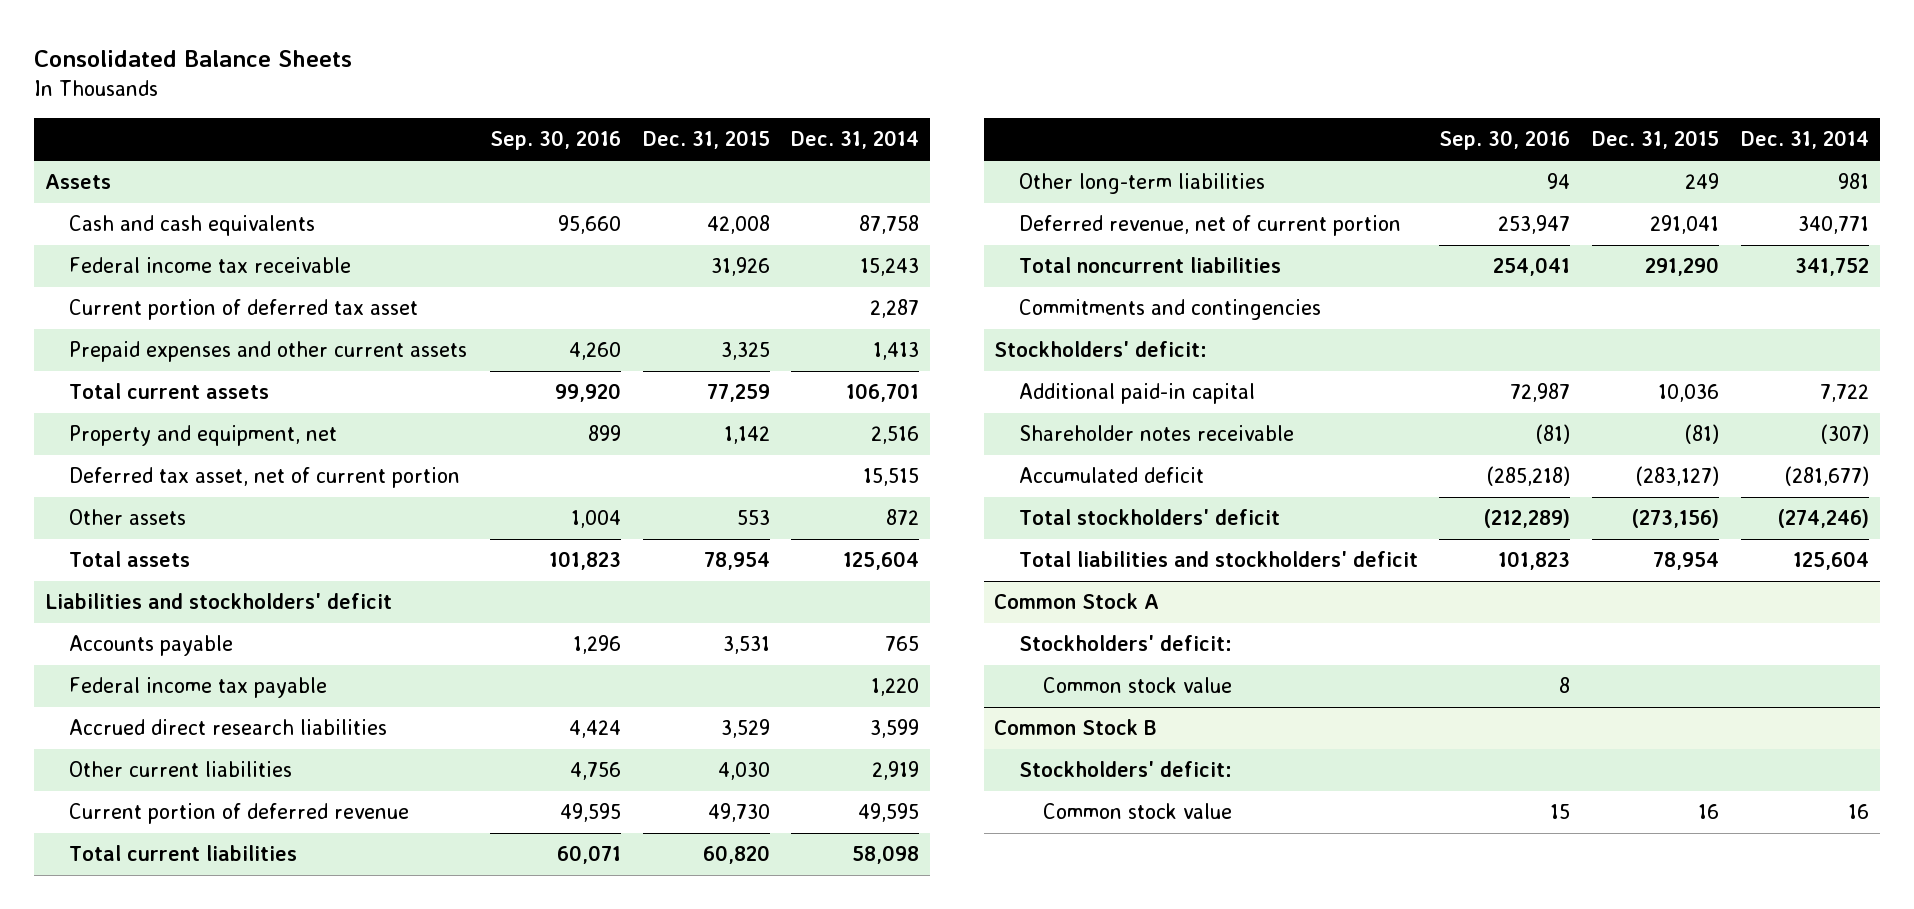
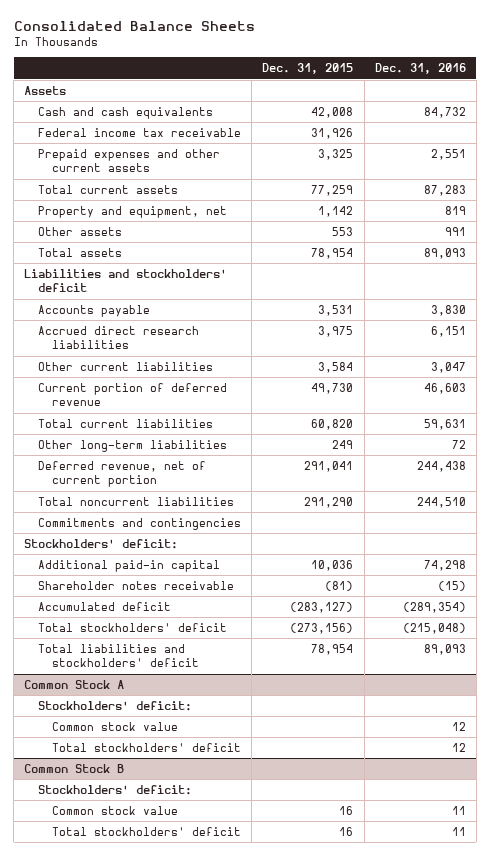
- | Sep. 30, 2016 | Dec. 31, 2015 | Dec. 31, 2014
+ | Dec. 31, 2015 | Dec. 31, 2016
- Current portion of deferred tax asset | | | 2,287
- Deferred tax asset, net of current portion | | | 15,515
- Federal income tax payable | | | 1,220
- Accrued direct research liabilities | 4,424 | 3,529 | 3,599
- Other current liabilities | 4,756 | 4,030 | 2,919
+ Accrued direct research liabilities | 3,975 | 6,151
+ Other current liabilities | 3,584 | 3,047
@ Common Stock A
+ Total stockholders' deficit | | 12
@ Common Stock B
+ Total stockholders' deficit | 16 | 11

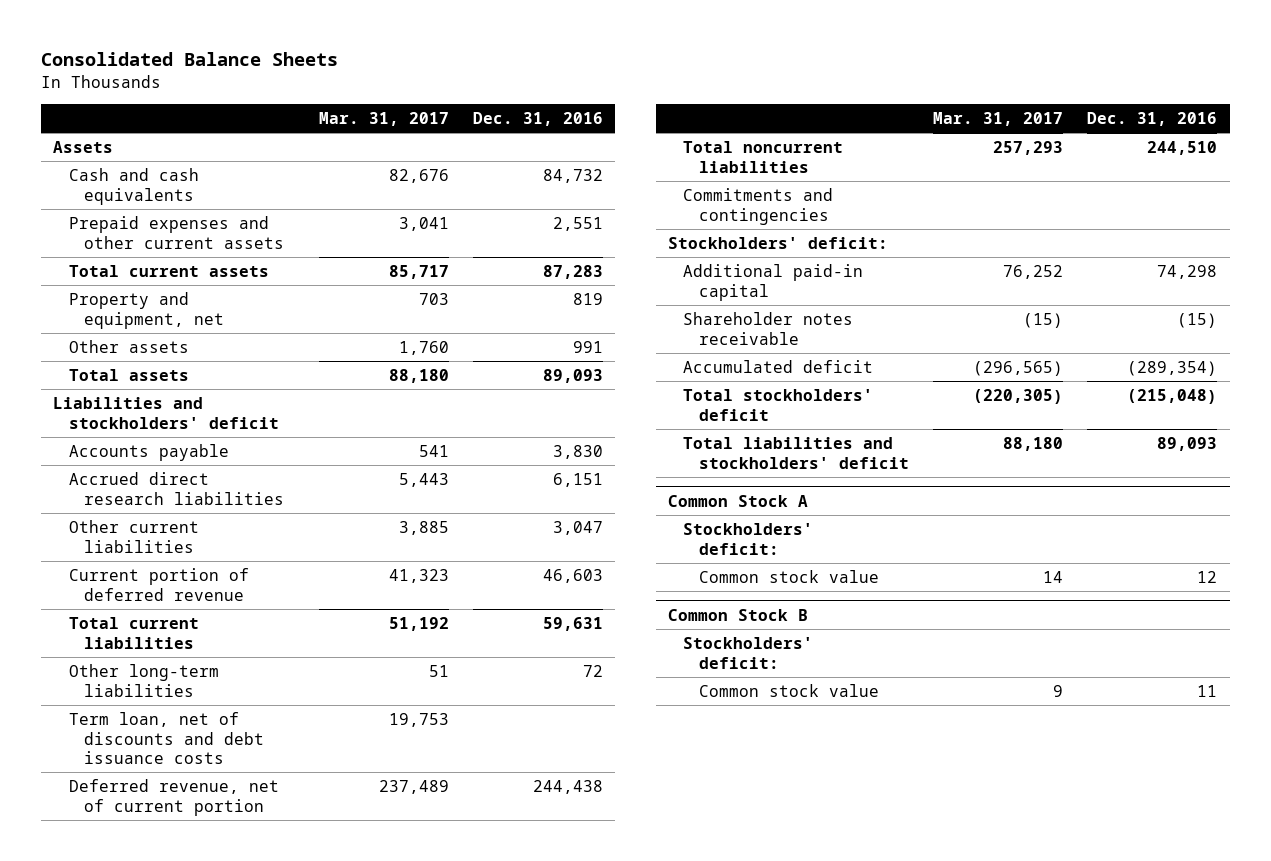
- | Dec. 31, 2015 | Dec. 31, 2016
+ | Mar. 31, 2017 | Dec. 31, 2016
- Federal income tax receivable | 31,926 |
+ Term loan, net of discounts and debt issuance costs | 19,753 |
@ Common Stock A
- Total stockholders' deficit | | 12
@ Common Stock B
- Total stockholders' deficit | 16 | 11

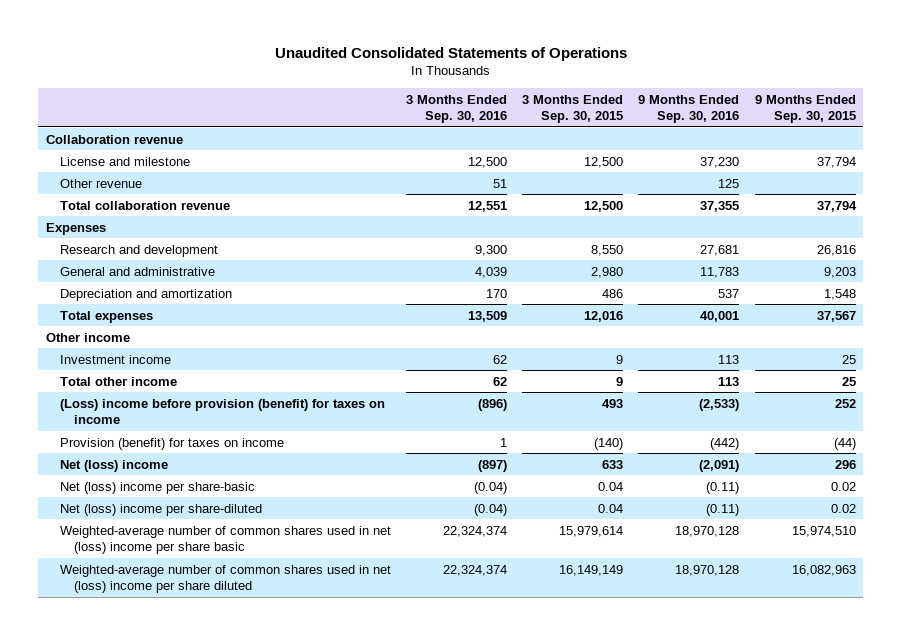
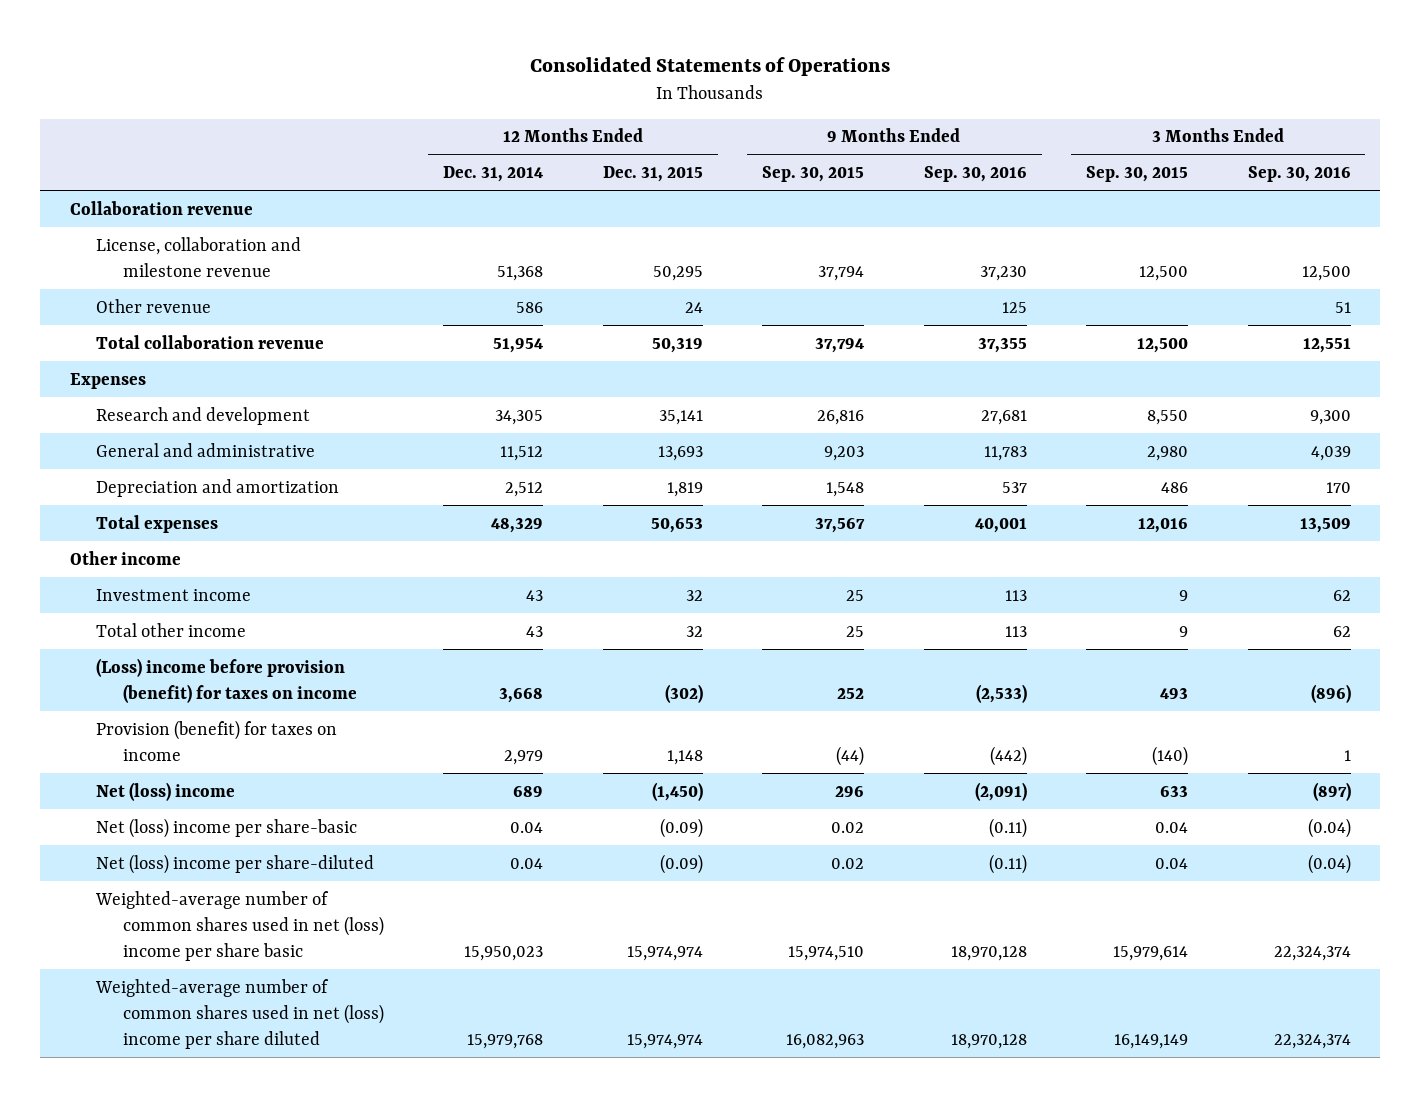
- Unaudited Consolidated Statements of Operations
+ Consolidated Statements of Operations
- | 3 Months Ended Sep. 30, 2016 | 3 Months Ended Sep. 30, 2015 | 9 Months Ended Sep. 30, 2016 | 9 Months Ended Sep. 30, 2015
+ | 12 Months Ended Dec. 31, 2014 | 12 Months Ended Dec. 31, 2015 | 9 Months Ended Sep. 30, 2015 | 9 Months Ended Sep. 30, 2016 | 3 Months Ended Sep. 30, 2015 | 3 Months Ended Sep. 30, 2016
- License and milestone | 12,500 | 12,500 | 37,230 | 37,794
+ License, collaboration and milestone revenue | 51,368 | 50,295 | 37,794 | 37,230 | 12,500 | 12,500

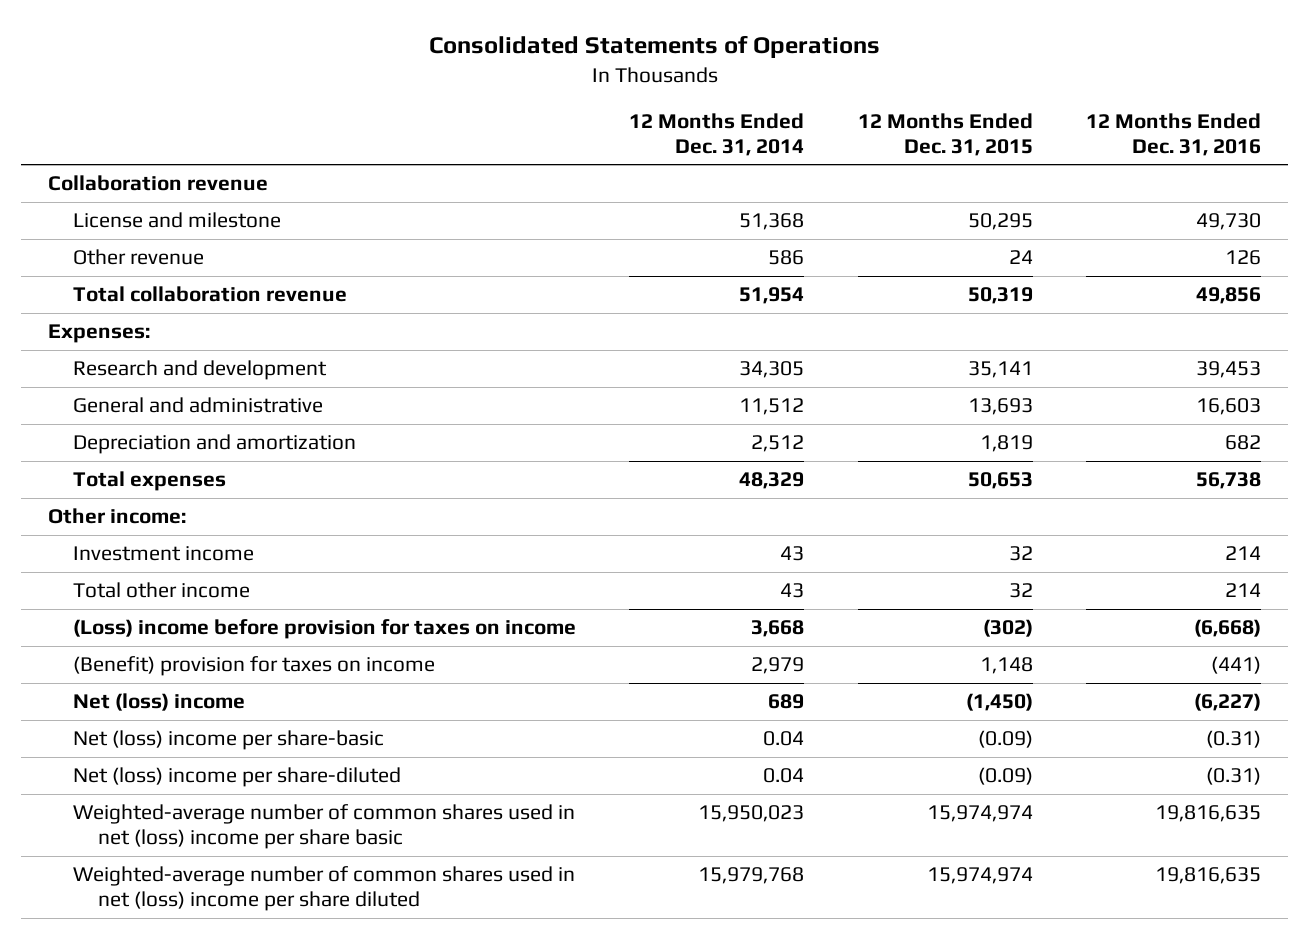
- | 12 Months Ended Dec. 31, 2014 | 12 Months Ended Dec. 31, 2015 | 9 Months Ended Sep. 30, 2015 | 9 Months Ended Sep. 30, 2016 | 3 Months Ended Sep. 30, 2015 | 3 Months Ended Sep. 30, 2016
+ | 12 Months Ended Dec. 31, 2014 | 12 Months Ended Dec. 31, 2015 | 12 Months Ended Dec. 31, 2016
- License, collaboration and milestone revenue | 51,368 | 50,295 | 37,794 | 37,230 | 12,500 | 12,500
+ License and milestone | 51,368 | 50,295 | 49,730
- Expenses
+ Expenses:
- Other income
+ Other income:
- (Loss) income before provision (benefit) for taxes on income | 3,668 | (302) | 252 | (2,533) | 493 | (896)
- Provision (benefit) for taxes on income | 2,979 | 1,148 | (44) | (442) | (140) | 1
+ (Loss) income before provision for taxes on income | 3,668 | (302) | (6,668)
+ (Benefit) provision for taxes on income | 2,979 | 1,148 | (441)

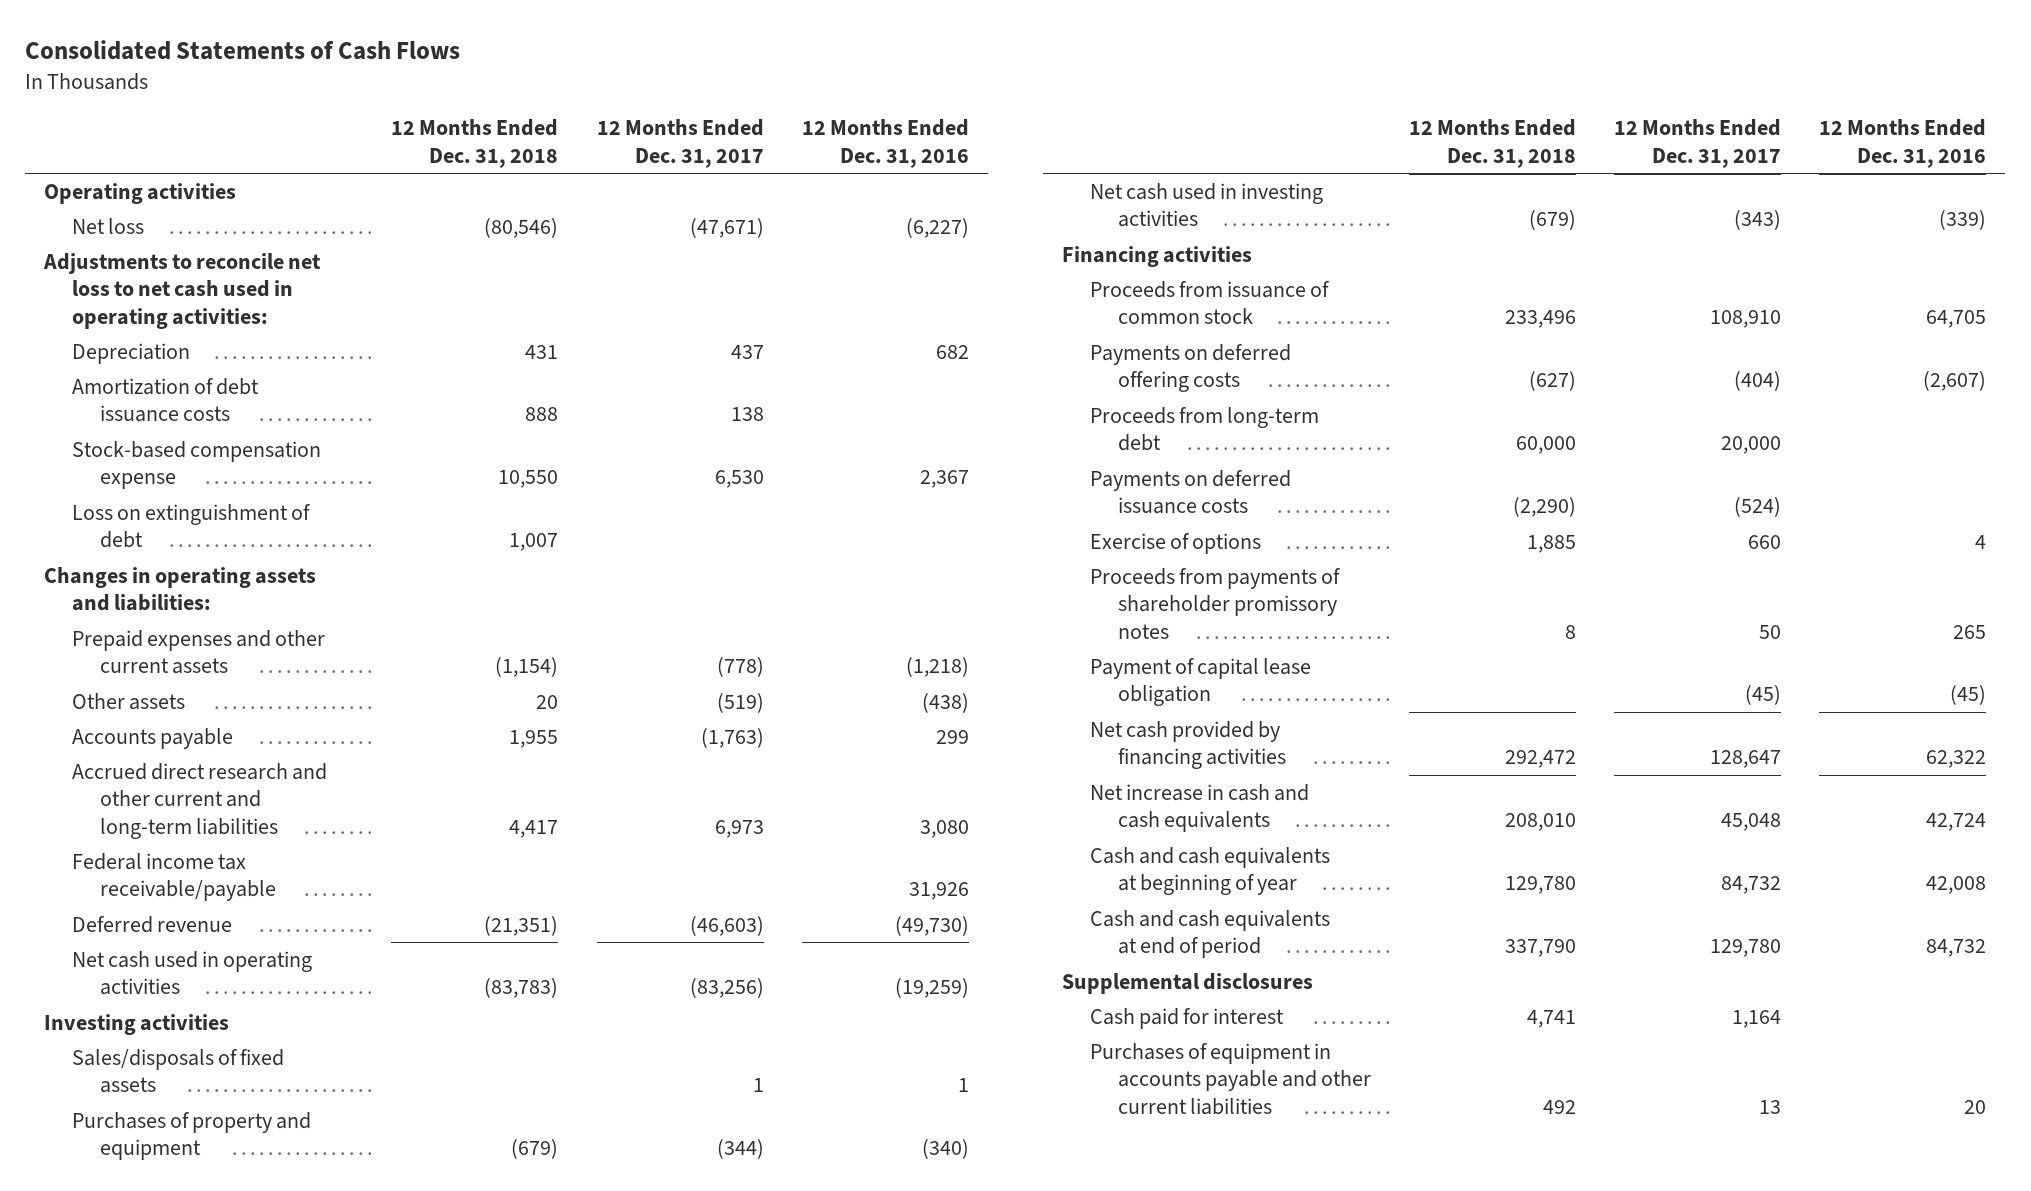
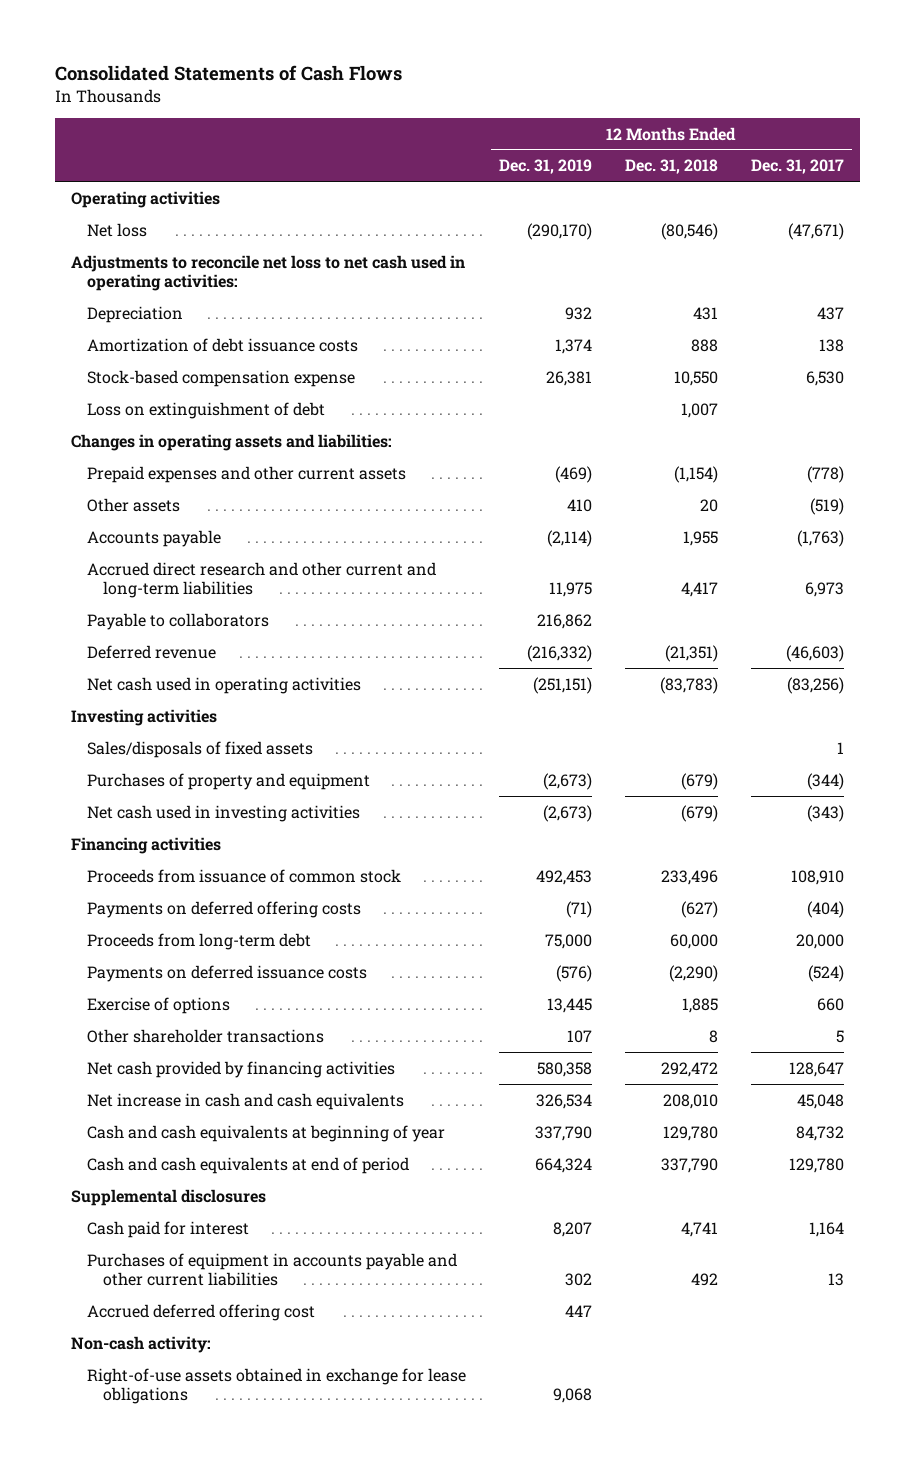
- | 12 Months Ended Dec. 31, 2018 | 12 Months Ended Dec. 31, 2017 | 12 Months Ended Dec. 31, 2016
+ | 12 Months Ended Dec. 31, 2019 | 12 Months Ended Dec. 31, 2018 | 12 Months Ended Dec. 31, 2017
- Federal income tax receivable/payable | | | 31,926
+ Payable to collaborators | 216,862 | |
- Proceeds from payments of shareholder promissory notes | 8 | 50 | 265
- Payment of capital lease obligation | | (45) | (45)
+ Other shareholder transactions | 107 | 8 | 5
+ Accrued deferred offering cost | 447 | |
+ Non-cash activity:
+ Right-of-use assets obtained in exchange for lease obligations | 9,068 | |

